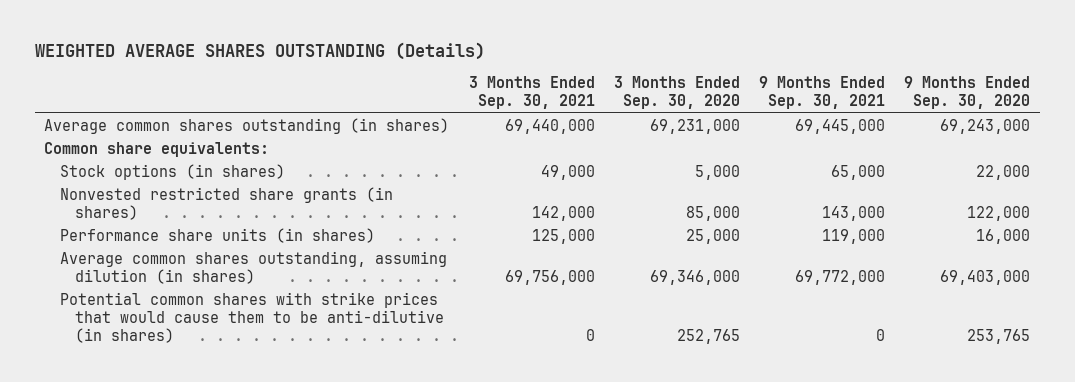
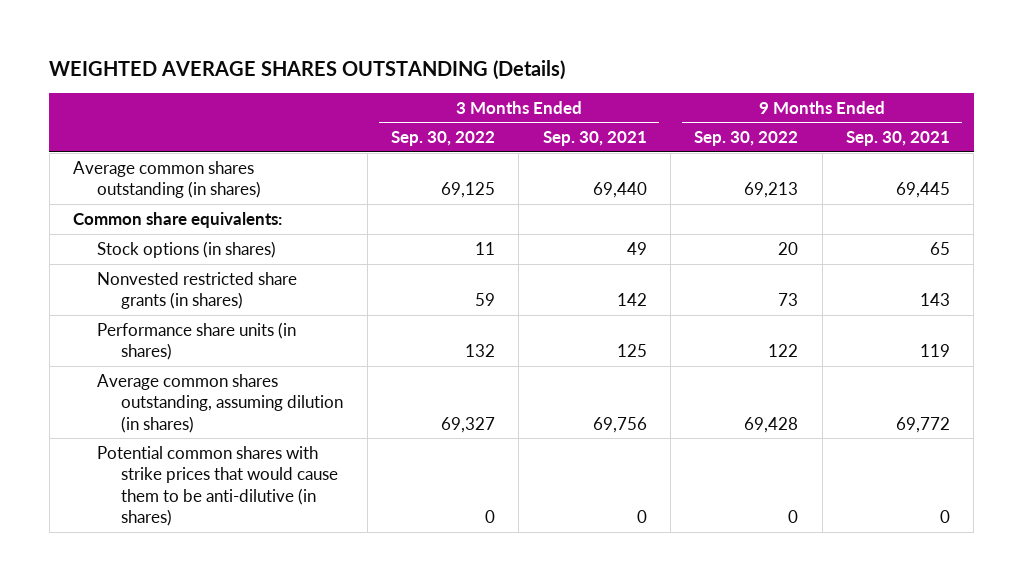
- | 3 Months Ended Sep. 30, 2021 | 3 Months Ended Sep. 30, 2020 | 9 Months Ended Sep. 30, 2021 | 9 Months Ended Sep. 30, 2020
+ | 3 Months Ended Sep. 30, 2022 | 3 Months Ended Sep. 30, 2021 | 9 Months Ended Sep. 30, 2022 | 9 Months Ended Sep. 30, 2021
- Average common shares outstanding (in shares) | 69,440,000 | 69,231,000 | 69,445,000 | 69,243,000
+ Average common shares outstanding (in shares) | 69,125 | 69,440 | 69,213 | 69,445
- Stock options (in shares) | 49,000 | 5,000 | 65,000 | 22,000
- Nonvested restricted share grants (in shares) | 142,000 | 85,000 | 143,000 | 122,000
- Performance share units (in shares) | 125,000 | 25,000 | 119,000 | 16,000
- Average common shares outstanding, assuming dilution (in shares) | 69,756,000 | 69,346,000 | 69,772,000 | 69,403,000
+ Stock options (in shares) | 11 | 49 | 20 | 65
+ Nonvested restricted share grants (in shares) | 59 | 142 | 73 | 143
+ Performance share units (in shares) | 132 | 125 | 122 | 119
+ Average common shares outstanding, assuming dilution (in shares) | 69,327 | 69,756 | 69,428 | 69,772

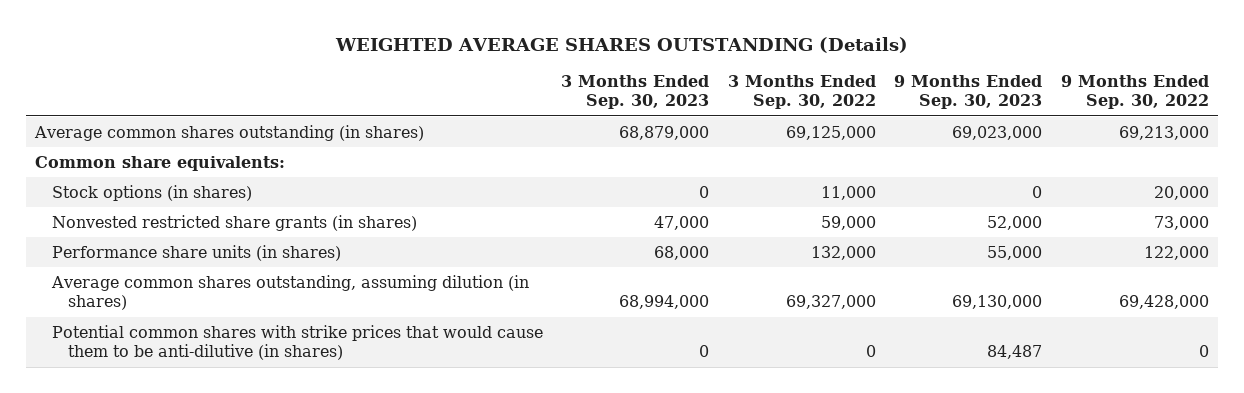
- | 3 Months Ended Sep. 30, 2022 | 3 Months Ended Sep. 30, 2021 | 9 Months Ended Sep. 30, 2022 | 9 Months Ended Sep. 30, 2021
+ | 3 Months Ended Sep. 30, 2023 | 3 Months Ended Sep. 30, 2022 | 9 Months Ended Sep. 30, 2023 | 9 Months Ended Sep. 30, 2022
- Average common shares outstanding (in shares) | 69,125 | 69,440 | 69,213 | 69,445
+ Average common shares outstanding (in shares) | 68,879,000 | 69,125,000 | 69,023,000 | 69,213,000
- Stock options (in shares) | 11 | 49 | 20 | 65
- Nonvested restricted share grants (in shares) | 59 | 142 | 73 | 143
- Performance share units (in shares) | 132 | 125 | 122 | 119
- Average common shares outstanding, assuming dilution (in shares) | 69,327 | 69,756 | 69,428 | 69,772
+ Stock options (in shares) | 0 | 11,000 | 0 | 20,000
+ Nonvested restricted share grants (in shares) | 47,000 | 59,000 | 52,000 | 73,000
+ Performance share units (in shares) | 68,000 | 132,000 | 55,000 | 122,000
+ Average common shares outstanding, assuming dilution (in shares) | 68,994,000 | 69,327,000 | 69,130,000 | 69,428,000

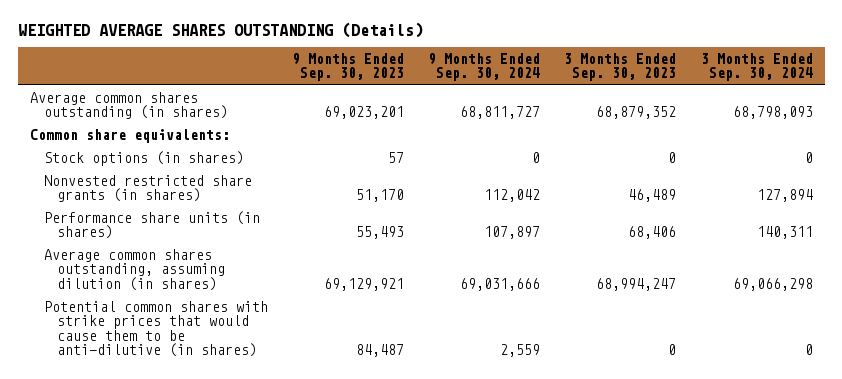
- | 3 Months Ended Sep. 30, 2023 | 3 Months Ended Sep. 30, 2022 | 9 Months Ended Sep. 30, 2023 | 9 Months Ended Sep. 30, 2022
+ | 9 Months Ended Sep. 30, 2023 | 9 Months Ended Sep. 30, 2024 | 3 Months Ended Sep. 30, 2023 | 3 Months Ended Sep. 30, 2024
- Average common shares outstanding (in shares) | 68,879,000 | 69,125,000 | 69,023,000 | 69,213,000
+ Average common shares outstanding (in shares) | 69,023,201 | 68,811,727 | 68,879,352 | 68,798,093
- Stock options (in shares) | 0 | 11,000 | 0 | 20,000
- Nonvested restricted share grants (in shares) | 47,000 | 59,000 | 52,000 | 73,000
- Performance share units (in shares) | 68,000 | 132,000 | 55,000 | 122,000
- Average common shares outstanding, assuming dilution (in shares) | 68,994,000 | 69,327,000 | 69,130,000 | 69,428,000
+ Stock options (in shares) | 57 | 0 | 0 | 0
+ Nonvested restricted share grants (in shares) | 51,170 | 112,042 | 46,489 | 127,894
+ Performance share units (in shares) | 55,493 | 107,897 | 68,406 | 140,311
+ Average common shares outstanding, assuming dilution (in shares) | 69,129,921 | 69,031,666 | 68,994,247 | 69,066,298

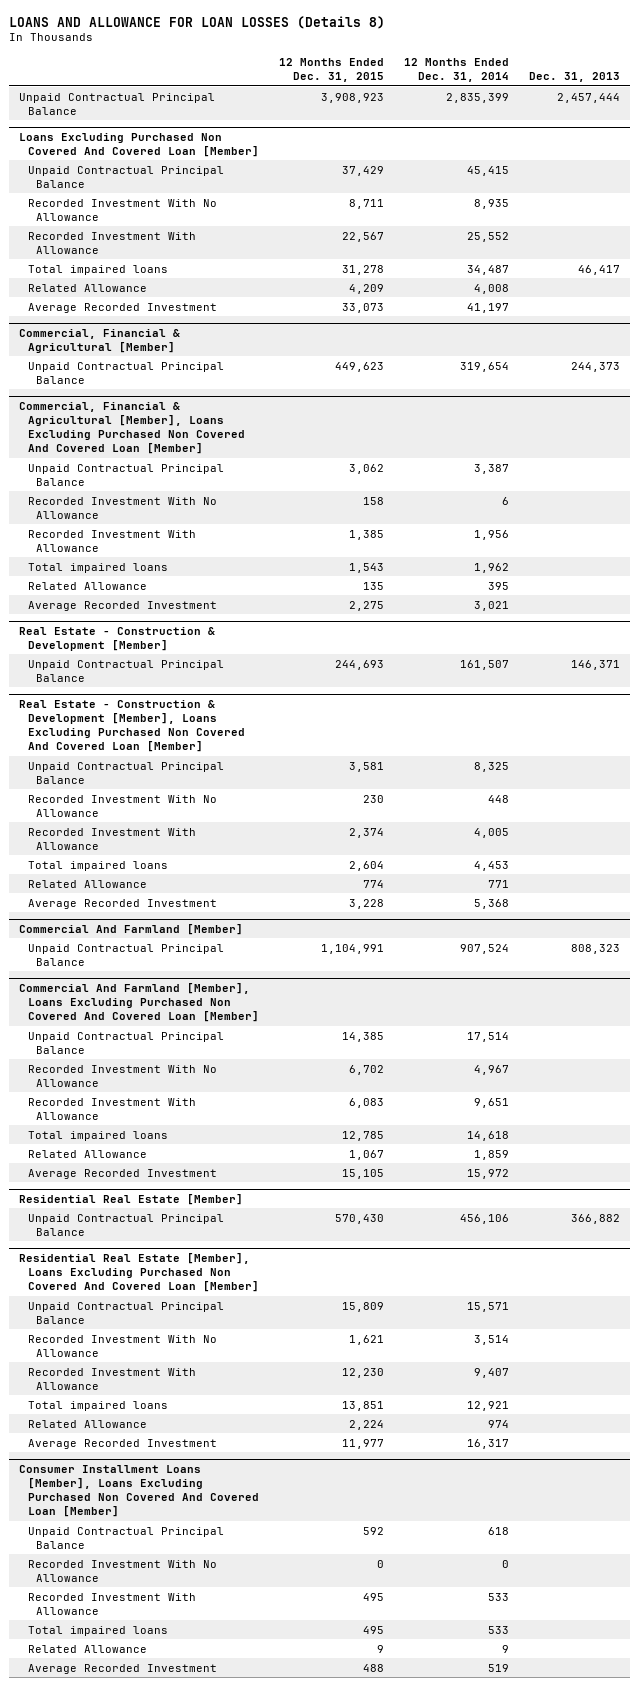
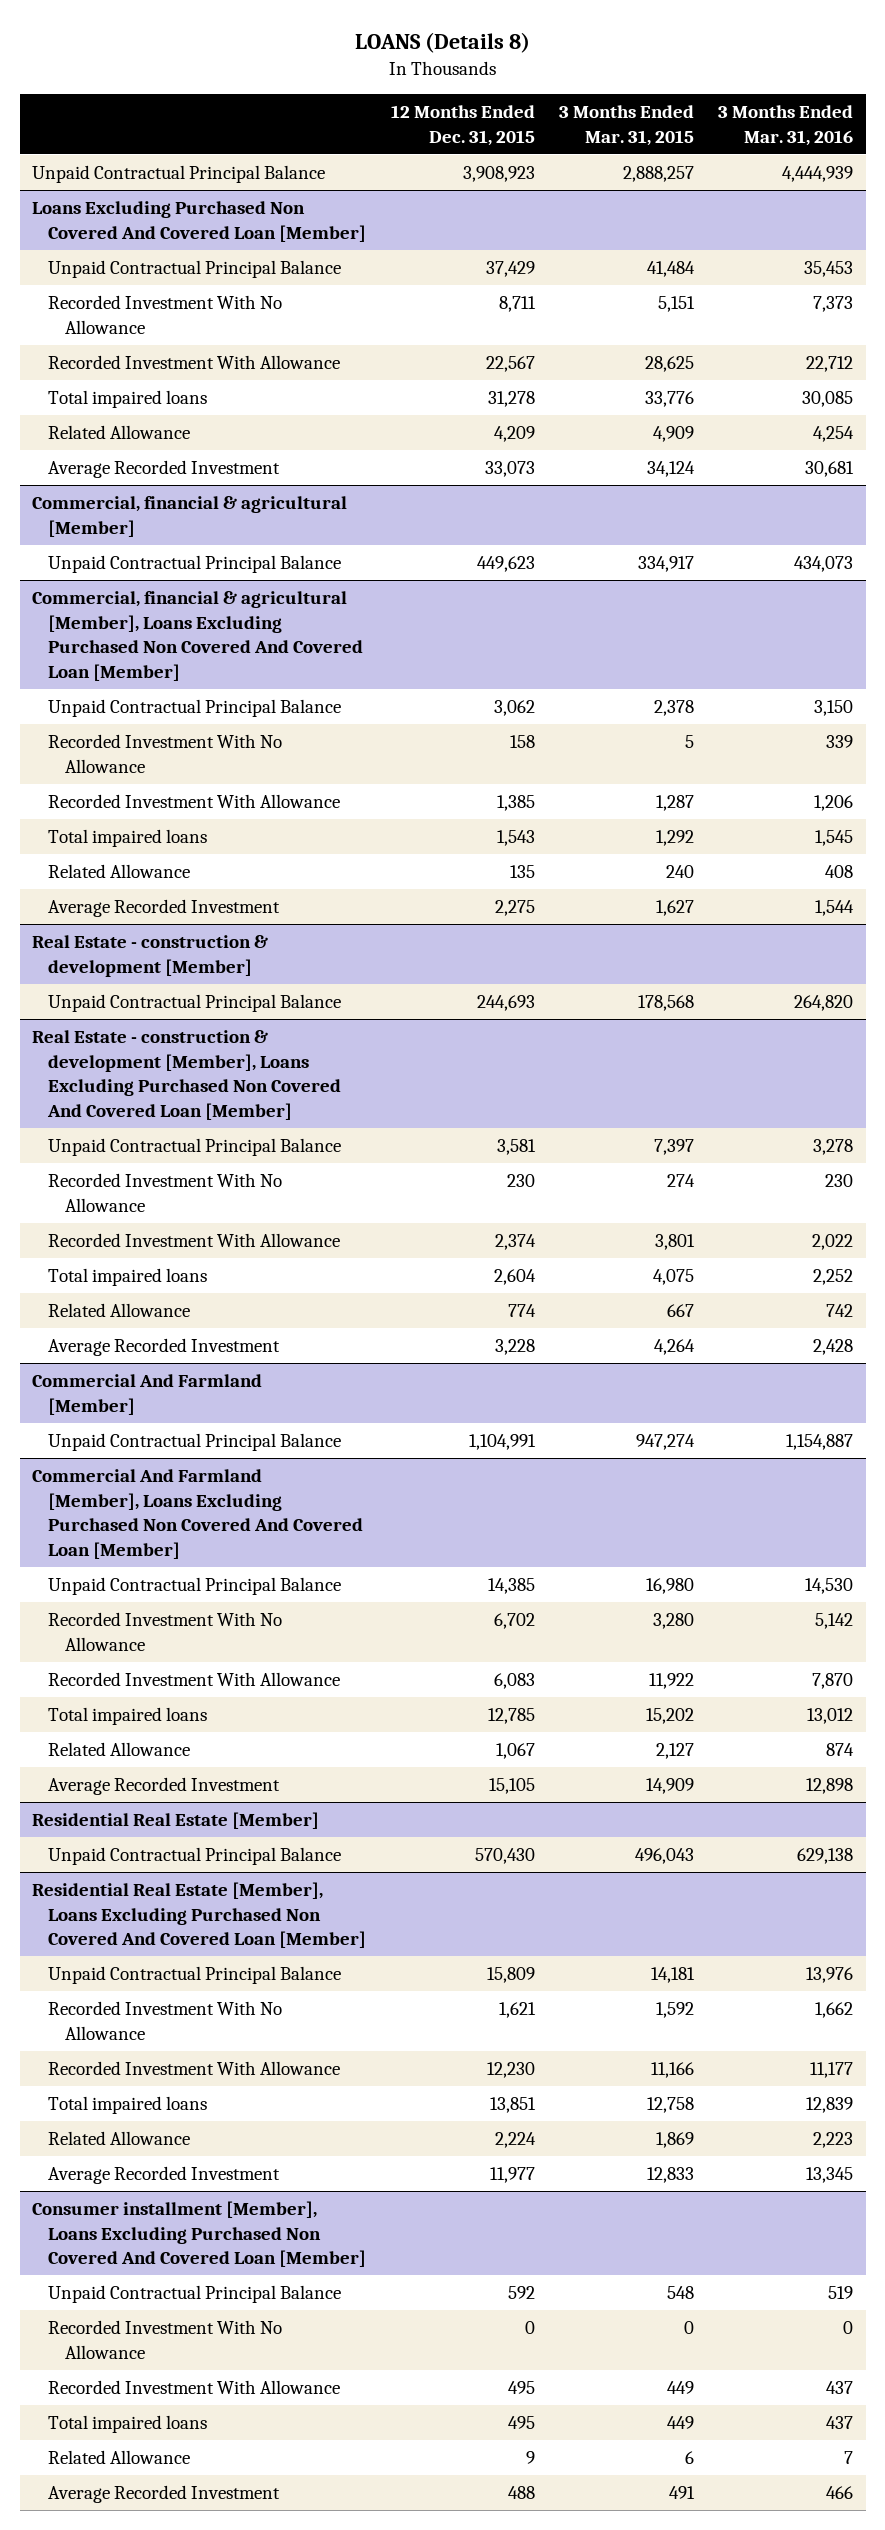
- LOANS AND ALLOWANCE FOR LOAN LOSSES (Details 8)
+ LOANS (Details 8)
- | 12 Months Ended Dec. 31, 2015 | 12 Months Ended Dec. 31, 2014 | Dec. 31, 2013
+ | 12 Months Ended Dec. 31, 2015 | 3 Months Ended Mar. 31, 2015 | 3 Months Ended Mar. 31, 2016
- Commercial, Financial & Agricultural [Member]
+ Commercial, financial & agricultural [Member]
- Commercial, Financial & Agricultural [Member], Loans Excluding Purchased Non Covered And Covered Loan [Member]
+ Commercial, financial & agricultural [Member], Loans Excluding Purchased Non Covered And Covered Loan [Member]
- Real Estate - Construction & Development [Member]
+ Real Estate - construction & development [Member]
- Real Estate - Construction & Development [Member], Loans Excluding Purchased Non Covered And Covered Loan [Member]
+ Real Estate - construction & development [Member], Loans Excluding Purchased Non Covered And Covered Loan [Member]
- Consumer Installment Loans [Member], Loans Excluding Purchased Non Covered And Covered Loan [Member]
+ Consumer installment [Member], Loans Excluding Purchased Non Covered And Covered Loan [Member]

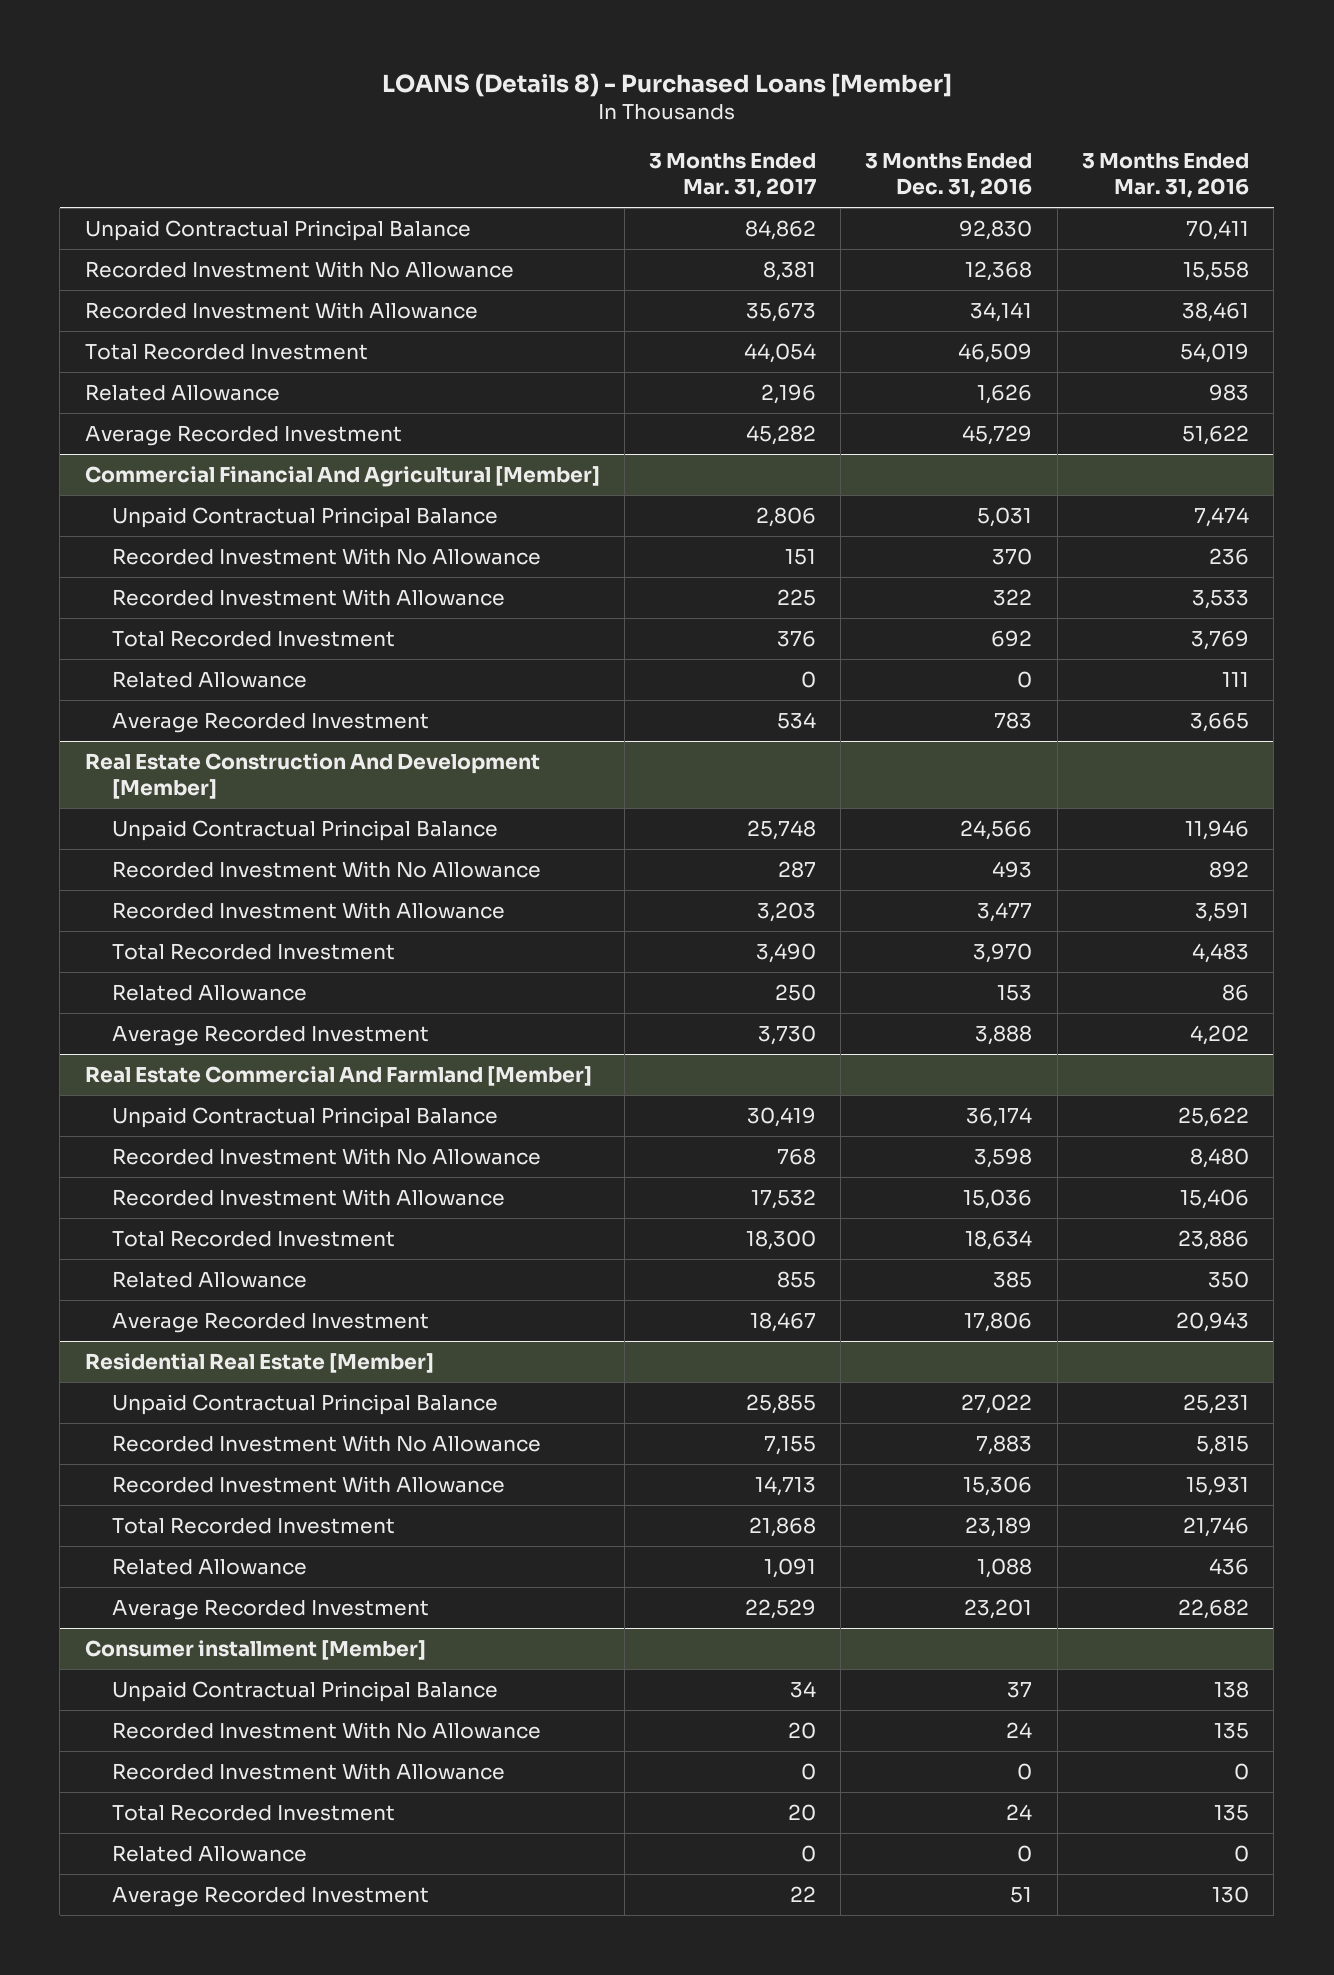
- LOANS (Details 8)
+ LOANS (Details 8) - Purchased Loans [Member]
- | 12 Months Ended Dec. 31, 2015 | 3 Months Ended Mar. 31, 2015 | 3 Months Ended Mar. 31, 2016
+ | 3 Months Ended Mar. 31, 2017 | 3 Months Ended Dec. 31, 2016 | 3 Months Ended Mar. 31, 2016
- Unpaid Contractual Principal Balance | 3,908,923 | 2,888,257 | 4,444,939
- Loans Excluding Purchased Non Covered And Covered Loan [Member]
- Unpaid Contractual Principal Balance | 37,429 | 41,484 | 35,453
- Recorded Investment With No Allowance | 8,711 | 5,151 | 7,373
- Recorded Investment With Allowance | 22,567 | 28,625 | 22,712
- Total impaired loans | 31,278 | 33,776 | 30,085
- Related Allowance | 4,209 | 4,909 | 4,254
- Average Recorded Investment | 33,073 | 34,124 | 30,681
- Commercial, financial & agricultural [Member]
- Unpaid Contractual Principal Balance | 449,623 | 334,917 | 434,073
- Commercial, financial & agricultural [Member], Loans Excluding Purchased Non Covered And Covered Loan [Member]
- Unpaid Contractual Principal Balance | 3,062 | 2,378 | 3,150
- Recorded Investment With No Allowance | 158 | 5 | 339
- Recorded Investment With Allowance | 1,385 | 1,287 | 1,206
- Total impaired loans | 1,543 | 1,292 | 1,545
- Related Allowance | 135 | 240 | 408
- Average Recorded Investment | 2,275 | 1,627 | 1,544
- Real Estate - construction & development [Member]
- Unpaid Contractual Principal Balance | 244,693 | 178,568 | 264,820
- Real Estate - construction & development [Member], Loans Excluding Purchased Non Covered And Covered Loan [Member]
- Unpaid Contractual Principal Balance | 3,581 | 7,397 | 3,278
- Recorded Investment With No Allowance | 230 | 274 | 230
- Recorded Investment With Allowance | 2,374 | 3,801 | 2,022
- Total impaired loans | 2,604 | 4,075 | 2,252
- Related Allowance | 774 | 667 | 742
- Average Recorded Investment | 3,228 | 4,264 | 2,428
- Commercial And Farmland [Member]
- Unpaid Contractual Principal Balance | 1,104,991 | 947,274 | 1,154,887
- Commercial And Farmland [Member], Loans Excluding Purchased Non Covered And Covered Loan [Member]
- Unpaid Contractual Principal Balance | 14,385 | 16,980 | 14,530
- Recorded Investment With No Allowance | 6,702 | 3,280 | 5,142
- Recorded Investment With Allowance | 6,083 | 11,922 | 7,870
- Total impaired loans | 12,785 | 15,202 | 13,012
- Related Allowance | 1,067 | 2,127 | 874
- Average Recorded Investment | 15,105 | 14,909 | 12,898
+ Unpaid Contractual Principal Balance | 84,862 | 92,830 | 70,411
+ Recorded Investment With No Allowance | 8,381 | 12,368 | 15,558
+ Recorded Investment With Allowance | 35,673 | 34,141 | 38,461
+ Total Recorded Investment | 44,054 | 46,509 | 54,019
+ Related Allowance | 2,196 | 1,626 | 983
+ Average Recorded Investment | 45,282 | 45,729 | 51,622
+ Commercial Financial And Agricultural [Member]
+ Unpaid Contractual Principal Balance | 2,806 | 5,031 | 7,474
+ Recorded Investment With No Allowance | 151 | 370 | 236
+ Recorded Investment With Allowance | 225 | 322 | 3,533
+ Total Recorded Investment | 376 | 692 | 3,769
+ Related Allowance | 0 | 0 | 111
+ Average Recorded Investment | 534 | 783 | 3,665
+ Real Estate Construction And Development [Member]
+ Unpaid Contractual Principal Balance | 25,748 | 24,566 | 11,946
+ Recorded Investment With No Allowance | 287 | 493 | 892
+ Recorded Investment With Allowance | 3,203 | 3,477 | 3,591
+ Total Recorded Investment | 3,490 | 3,970 | 4,483
+ Related Allowance | 250 | 153 | 86
+ Average Recorded Investment | 3,730 | 3,888 | 4,202
+ Real Estate Commercial And Farmland [Member]
+ Unpaid Contractual Principal Balance | 30,419 | 36,174 | 25,622
+ Recorded Investment With No Allowance | 768 | 3,598 | 8,480
+ Recorded Investment With Allowance | 17,532 | 15,036 | 15,406
+ Total Recorded Investment | 18,300 | 18,634 | 23,886
+ Related Allowance | 855 | 385 | 350
+ Average Recorded Investment | 18,467 | 17,806 | 20,943
@ Residential Real Estate [Member]
- Unpaid Contractual Principal Balance | 570,430 | 496,043 | 629,138
- Residential Real Estate [Member], Loans Excluding Purchased Non Covered And Covered Loan [Member]
- Unpaid Contractual Principal Balance | 15,809 | 14,181 | 13,976
- Recorded Investment With No Allowance | 1,621 | 1,592 | 1,662
- Recorded Investment With Allowance | 12,230 | 11,166 | 11,177
- Total impaired loans | 13,851 | 12,758 | 12,839
- Related Allowance | 2,224 | 1,869 | 2,223
- Average Recorded Investment | 11,977 | 12,833 | 13,345
- Consumer installment [Member], Loans Excluding Purchased Non Covered And Covered Loan [Member]
- Unpaid Contractual Principal Balance | 592 | 548 | 519
- Recorded Investment With No Allowance | 0 | 0 | 0
- Recorded Investment With Allowance | 495 | 449 | 437
- Total impaired loans | 495 | 449 | 437
- Related Allowance | 9 | 6 | 7
- Average Recorded Investment | 488 | 491 | 466
@ Residential Real Estate [Member]
+ Unpaid Contractual Principal Balance | 25,855 | 27,022 | 25,231
+ Recorded Investment With No Allowance | 7,155 | 7,883 | 5,815
+ Recorded Investment With Allowance | 14,713 | 15,306 | 15,931
+ Total Recorded Investment | 21,868 | 23,189 | 21,746
+ Related Allowance | 1,091 | 1,088 | 436
+ Average Recorded Investment | 22,529 | 23,201 | 22,682
+ Consumer installment [Member]
+ Unpaid Contractual Principal Balance | 34 | 37 | 138
+ Recorded Investment With No Allowance | 20 | 24 | 135
+ Recorded Investment With Allowance | 0 | 0 | 0
+ Total Recorded Investment | 20 | 24 | 135
+ Related Allowance | 0 | 0 | 0
+ Average Recorded Investment | 22 | 51 | 130

